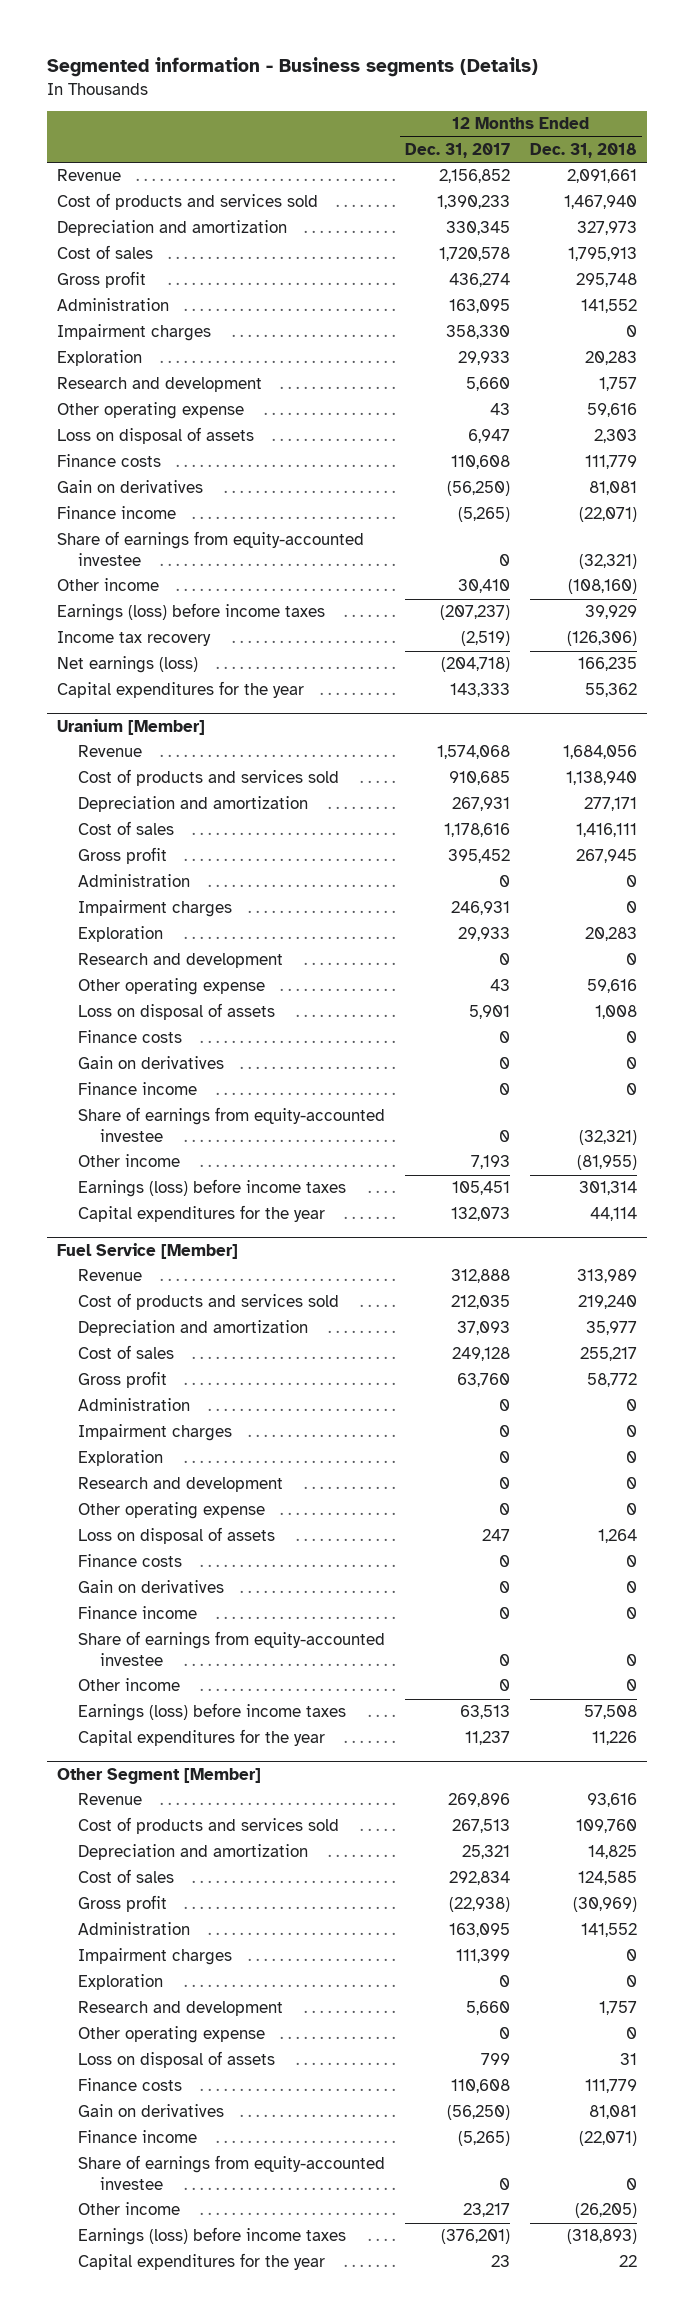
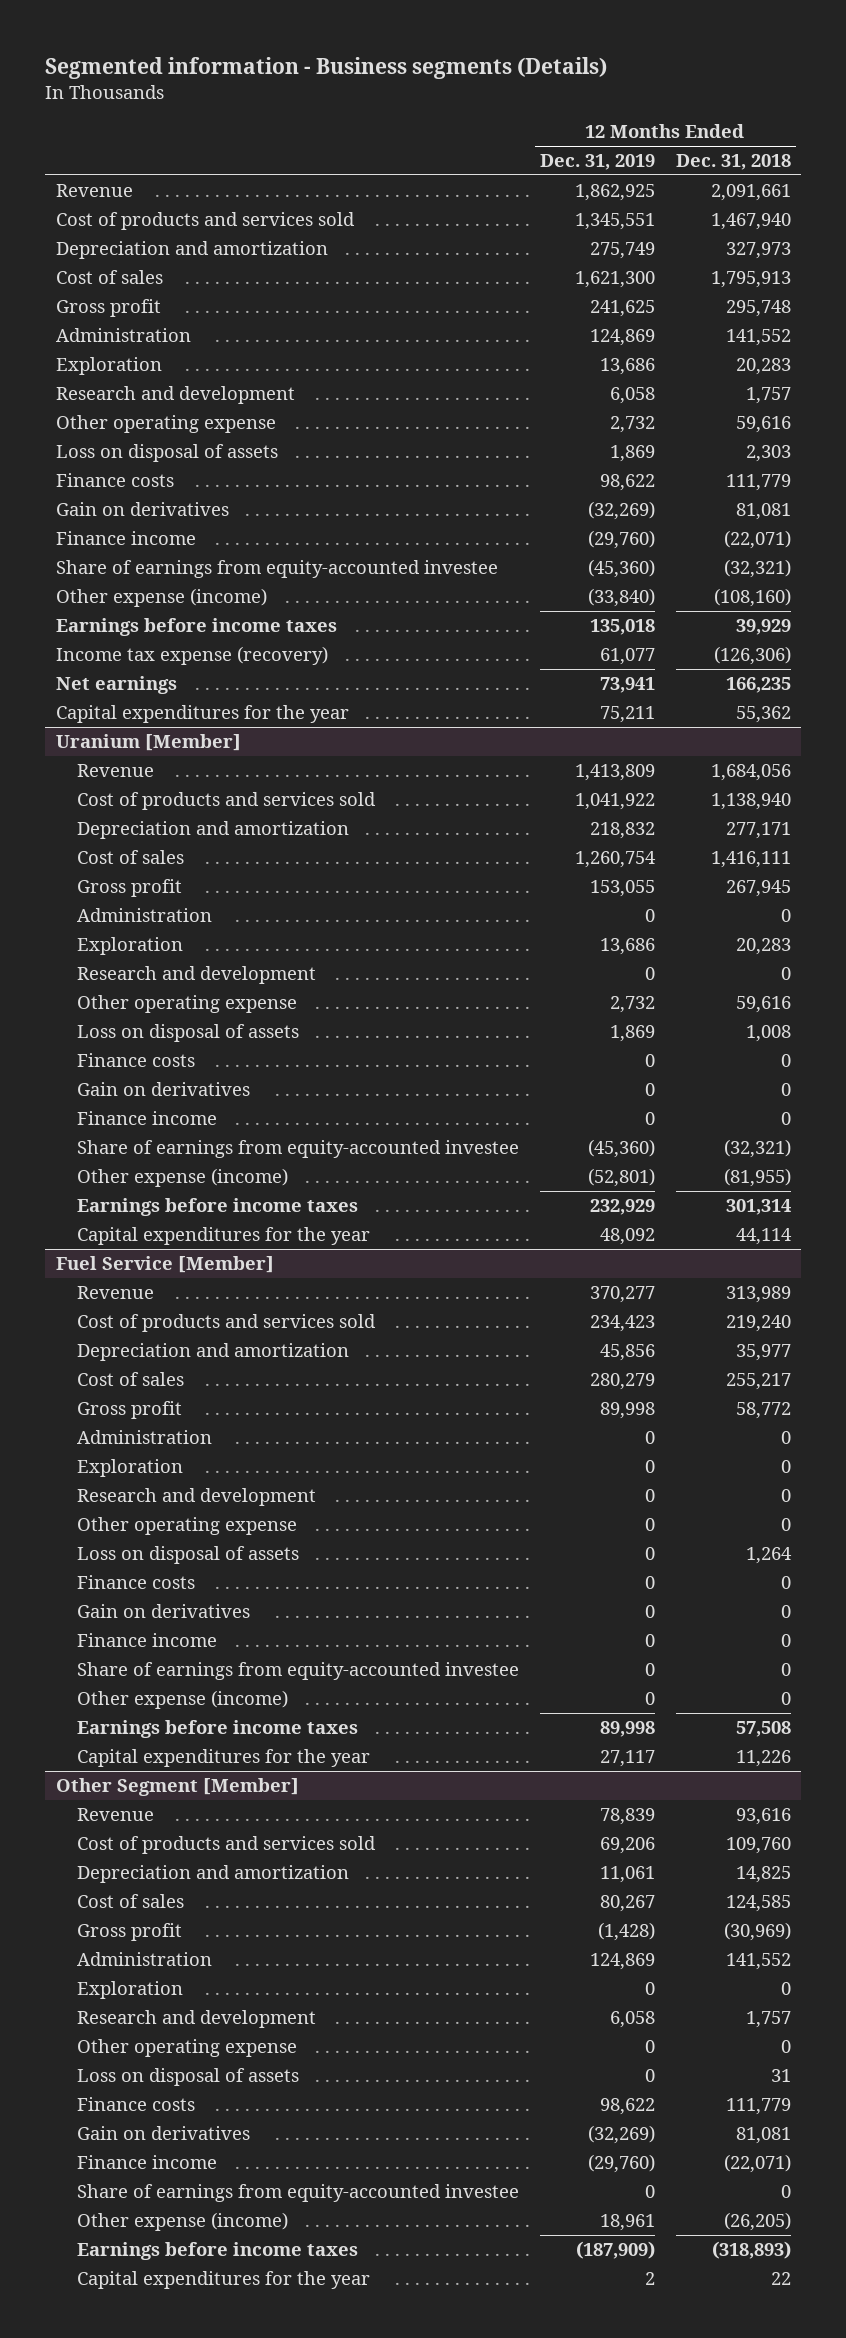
- | 12 Months Ended Dec. 31, 2017 | 12 Months Ended Dec. 31, 2018
+ | 12 Months Ended Dec. 31, 2019 | 12 Months Ended Dec. 31, 2018
- Impairment charges | 358,330 | 0
- Other income | 30,410 | (108,160)
- Earnings (loss) before income taxes | (207,237) | 39,929
- Income tax recovery | (2,519) | (126,306)
- Net earnings (loss) | (204,718) | 166,235
+ Other expense (income) | (33,840) | (108,160)
+ Earnings before income taxes | 135,018 | 39,929
+ Income tax expense (recovery) | 61,077 | (126,306)
+ Net earnings | 73,941 | 166,235
@ Uranium [Member]
- Impairment charges | 246,931 | 0
- Other income | 7,193 | (81,955)
- Earnings (loss) before income taxes | 105,451 | 301,314
+ Other expense (income) | (52,801) | (81,955)
+ Earnings before income taxes | 232,929 | 301,314
@ Fuel Service [Member]
- Impairment charges | 0 | 0
- Other income | 0 | 0
- Earnings (loss) before income taxes | 63,513 | 57,508
+ Other expense (income) | 0 | 0
+ Earnings before income taxes | 89,998 | 57,508
@ Other Segment [Member]
- Impairment charges | 111,399 | 0
- Other income | 23,217 | (26,205)
- Earnings (loss) before income taxes | (376,201) | (318,893)
+ Other expense (income) | 18,961 | (26,205)
+ Earnings before income taxes | (187,909) | (318,893)

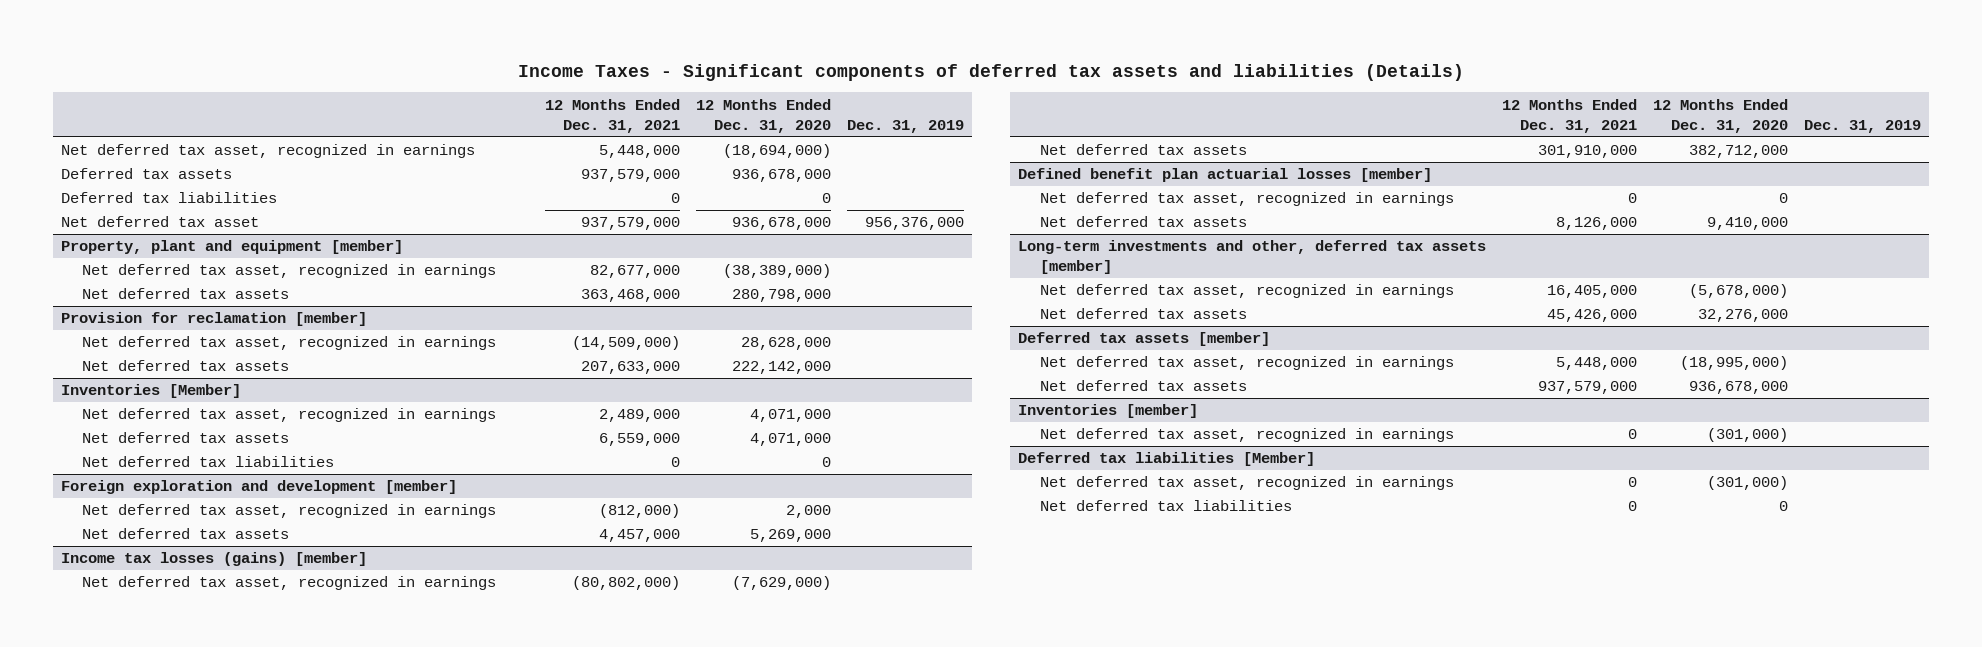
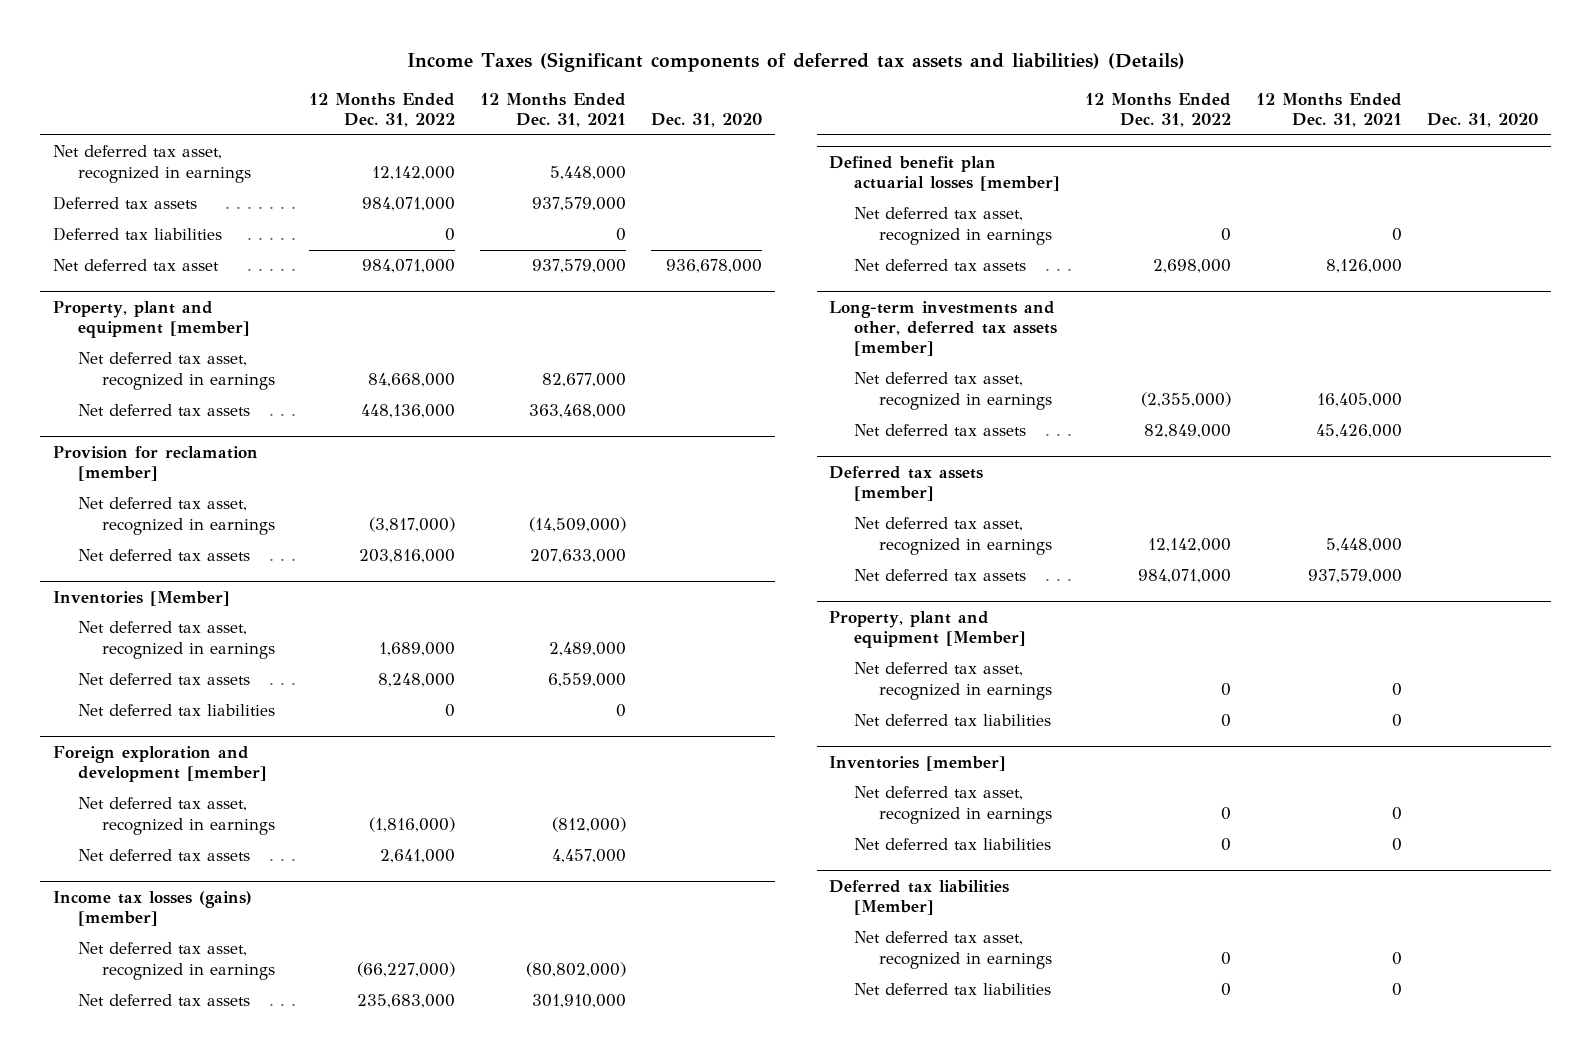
- Income Taxes - Significant components of deferred tax assets and liabilities (Details)
+ Income Taxes (Significant components of deferred tax assets and liabilities) (Details)
- | 12 Months Ended Dec. 31, 2021 | 12 Months Ended Dec. 31, 2020 | Dec. 31, 2019
+ | 12 Months Ended Dec. 31, 2022 | 12 Months Ended Dec. 31, 2021 | Dec. 31, 2020
+ Property, plant and equipment [Member]
+ Net deferred tax asset, recognized in earnings | 0 | 0 |
+ Net deferred tax liabilities | 0 | 0 |
@ Inventories [member]
+ Net deferred tax liabilities | 0 | 0 |

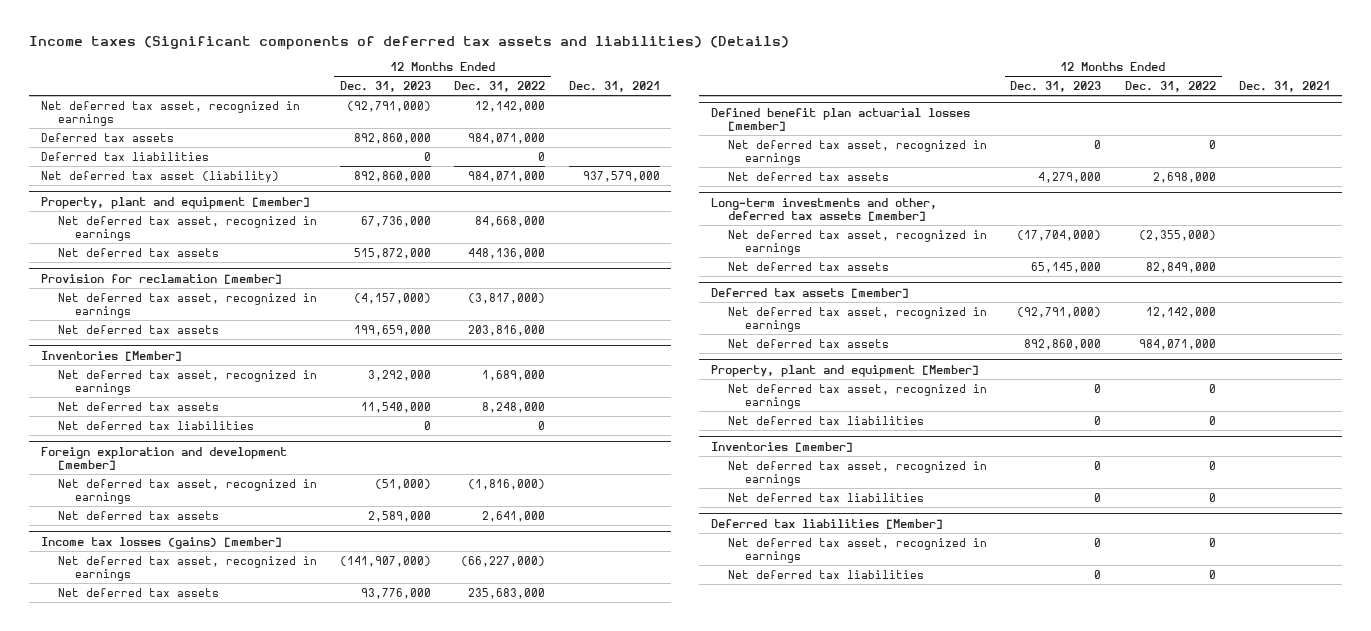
- Income Taxes (Significant components of deferred tax assets and liabilities) (Details)
+ Income taxes (Significant components of deferred tax assets and liabilities) (Details)
- | 12 Months Ended Dec. 31, 2022 | 12 Months Ended Dec. 31, 2021 | Dec. 31, 2020
+ | 12 Months Ended Dec. 31, 2023 | 12 Months Ended Dec. 31, 2022 | Dec. 31, 2021
- Net deferred tax asset | 984,071,000 | 937,579,000 | 936,678,000
+ Net deferred tax asset (liability) | 892,860,000 | 984,071,000 | 937,579,000

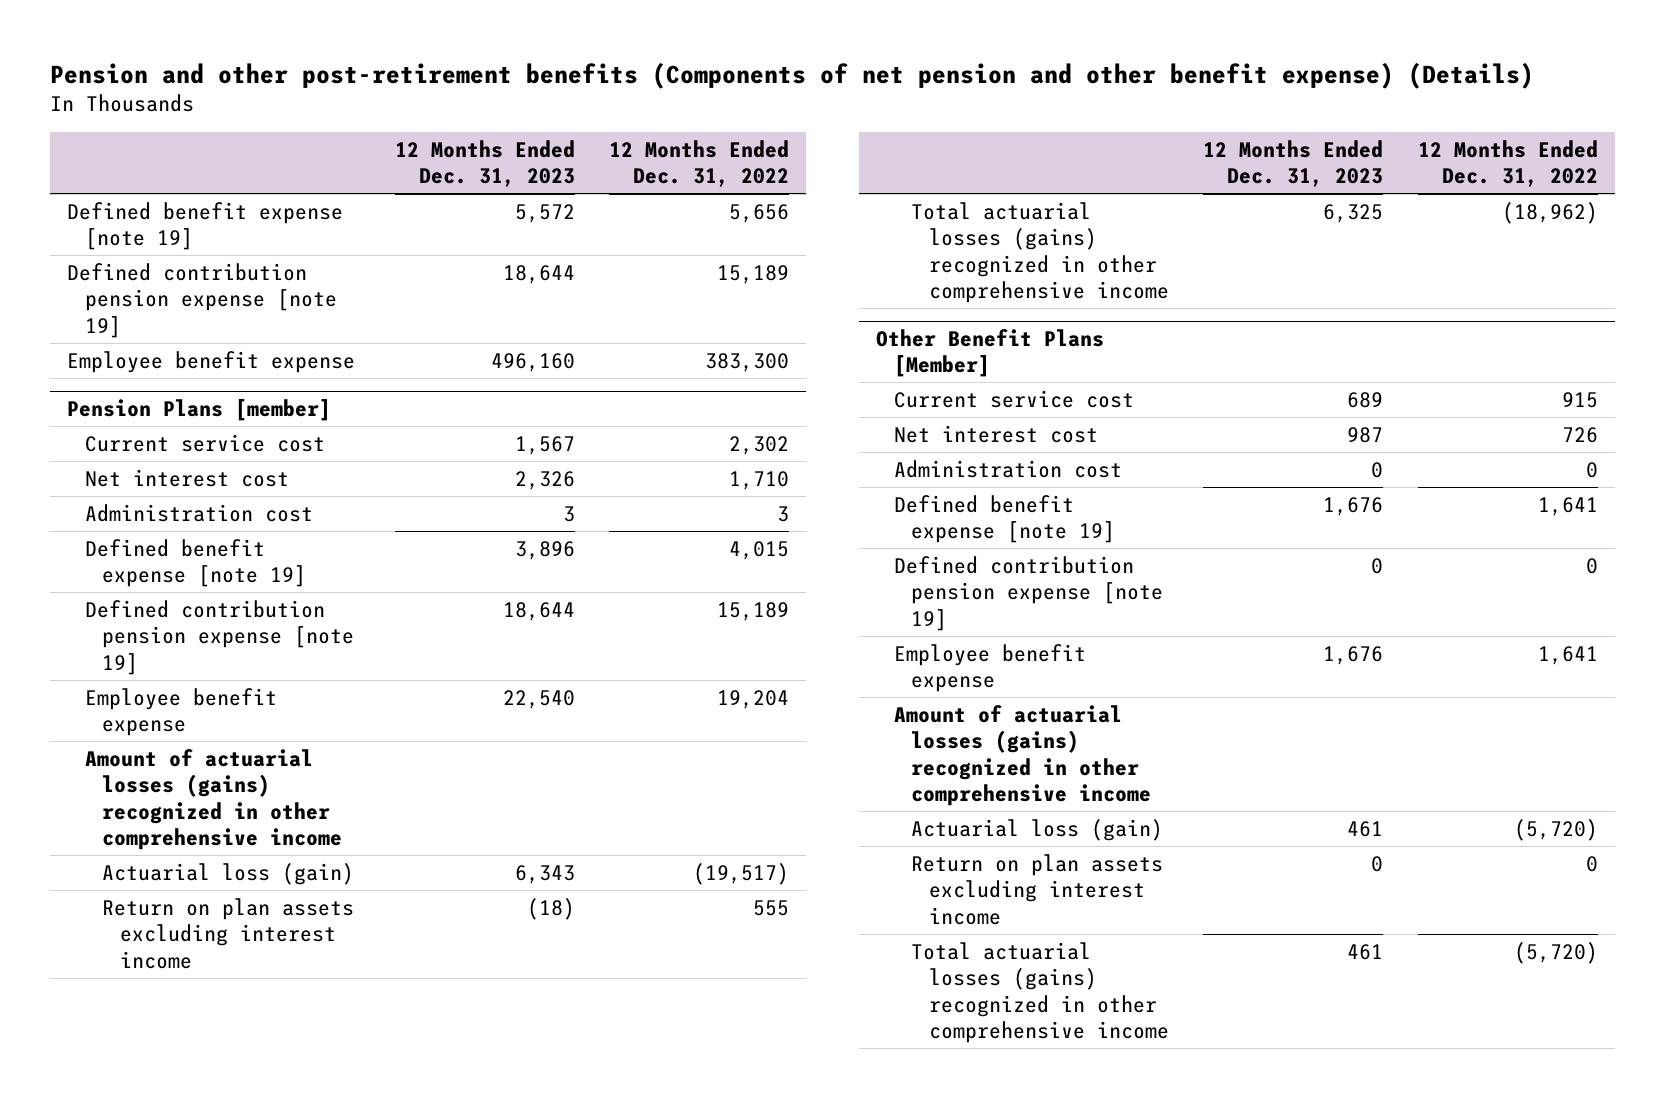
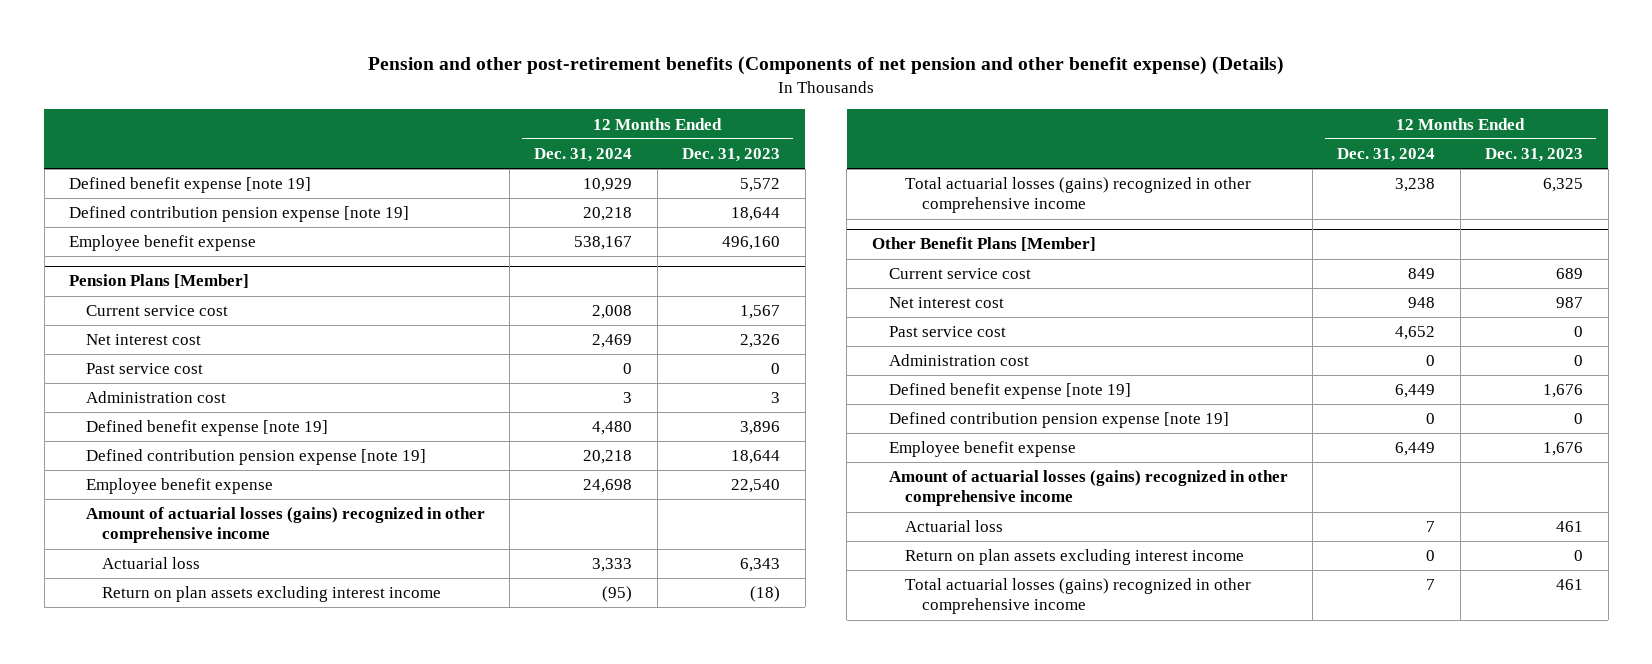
- | 12 Months Ended Dec. 31, 2023 | 12 Months Ended Dec. 31, 2022
+ | 12 Months Ended Dec. 31, 2024 | 12 Months Ended Dec. 31, 2023
- Pension Plans [member]
+ Pension Plans [Member]
+ Past service cost | 0 | 0
- Actuarial loss (gain) | 6,343 | (19,517)
+ Actuarial loss | 3,333 | 6,343
@ Other Benefit Plans [Member]
+ Past service cost | 4,652 | 0
- Actuarial loss (gain) | 461 | (5,720)
+ Actuarial loss | 7 | 461

